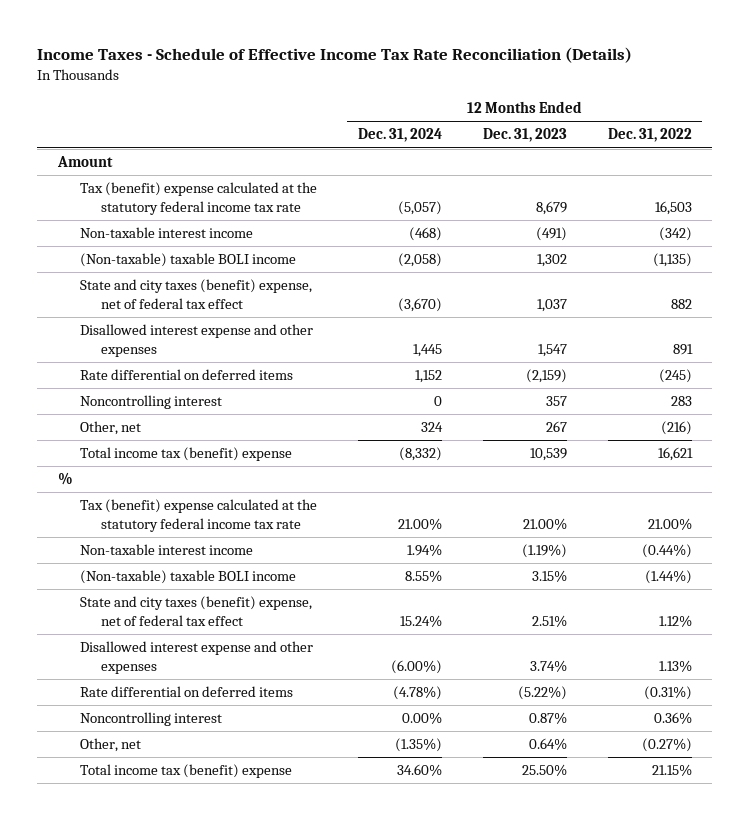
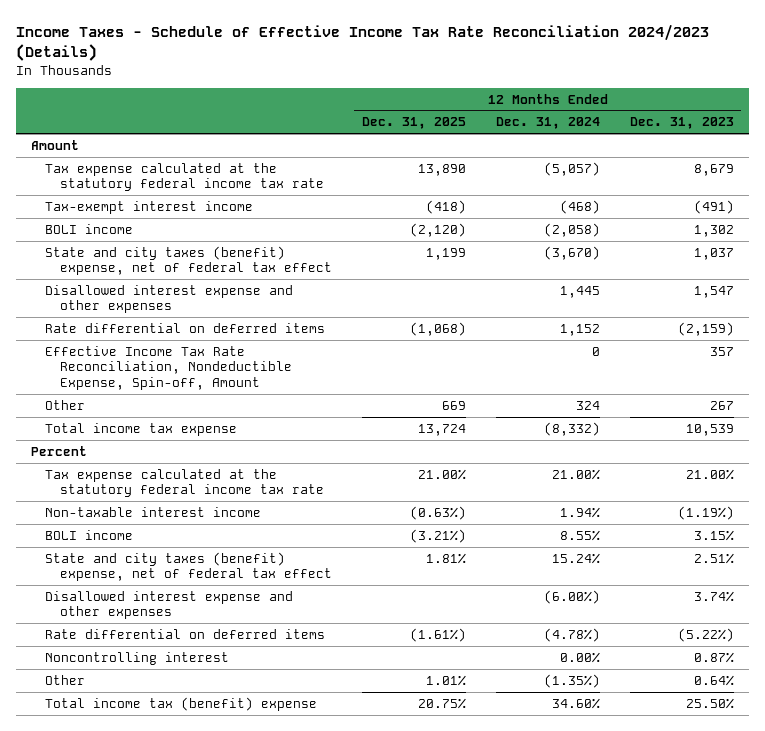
- Income Taxes - Schedule of Effective Income Tax Rate Reconciliation (Details)
+ Income Taxes - Schedule of Effective Income Tax Rate Reconciliation 2024/2023 (Details)
- | 12 Months Ended Dec. 31, 2024 | 12 Months Ended Dec. 31, 2023 | 12 Months Ended Dec. 31, 2022
+ | 12 Months Ended Dec. 31, 2025 | 12 Months Ended Dec. 31, 2024 | 12 Months Ended Dec. 31, 2023
- Tax (benefit) expense calculated at the statutory federal income tax rate | (5,057) | 8,679 | 16,503
- Non-taxable interest income | (468) | (491) | (342)
- (Non-taxable) taxable BOLI income | (2,058) | 1,302 | (1,135)
+ Tax expense calculated at the statutory federal income tax rate | 13,890 | (5,057) | 8,679
+ Tax-exempt interest income | (418) | (468) | (491)
+ BOLI income | (2,120) | (2,058) | 1,302
- Noncontrolling interest | 0 | 357 | 283
- Other, net | 324 | 267 | (216)
- Total income tax (benefit) expense | (8,332) | 10,539 | 16,621
- %
- Tax (benefit) expense calculated at the statutory federal income tax rate | 21.00% | 21.00% | 21.00%
+ Effective Income Tax Rate Reconciliation, Nondeductible Expense, Spin-off, Amount | | 0 | 357
+ Other | 669 | 324 | 267
+ Total income tax expense | 13,724 | (8,332) | 10,539
+ Percent
+ Tax expense calculated at the statutory federal income tax rate | 21.00% | 21.00% | 21.00%
- (Non-taxable) taxable BOLI income | 8.55% | 3.15% | (1.44%)
+ BOLI income | (3.21%) | 8.55% | 3.15%
- Other, net | (1.35%) | 0.64% | (0.27%)
+ Other | 1.01% | (1.35%) | 0.64%

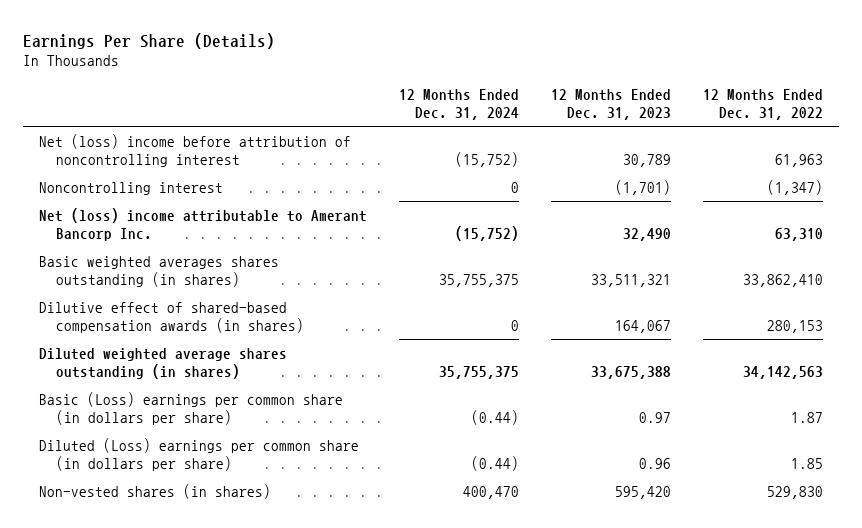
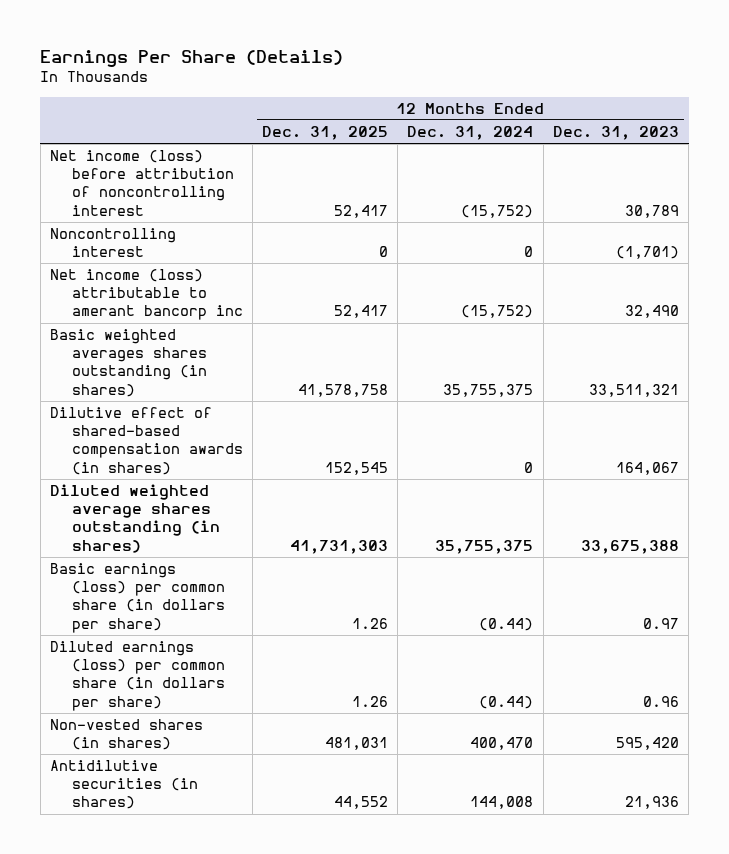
- | 12 Months Ended Dec. 31, 2024 | 12 Months Ended Dec. 31, 2023 | 12 Months Ended Dec. 31, 2022
+ | 12 Months Ended Dec. 31, 2025 | 12 Months Ended Dec. 31, 2024 | 12 Months Ended Dec. 31, 2023
- Net (loss) income before attribution of noncontrolling interest | (15,752) | 30,789 | 61,963
+ Net income (loss) before attribution of noncontrolling interest | 52,417 | (15,752) | 30,789
- Net (loss) income attributable to Amerant Bancorp Inc. | (15,752) | 32,490 | 63,310
+ Net income (loss) attributable to amerant bancorp inc | 52,417 | (15,752) | 32,490
- Basic (Loss) earnings per common share (in dollars per share) | (0.44) | 0.97 | 1.87
- Diluted (Loss) earnings per common share (in dollars per share) | (0.44) | 0.96 | 1.85
+ Basic earnings (loss) per common share (in dollars per share) | 1.26 | (0.44) | 0.97
+ Diluted earnings (loss) per common share (in dollars per share) | 1.26 | (0.44) | 0.96
+ Antidilutive securities (in shares) | 44,552 | 144,008 | 21,936

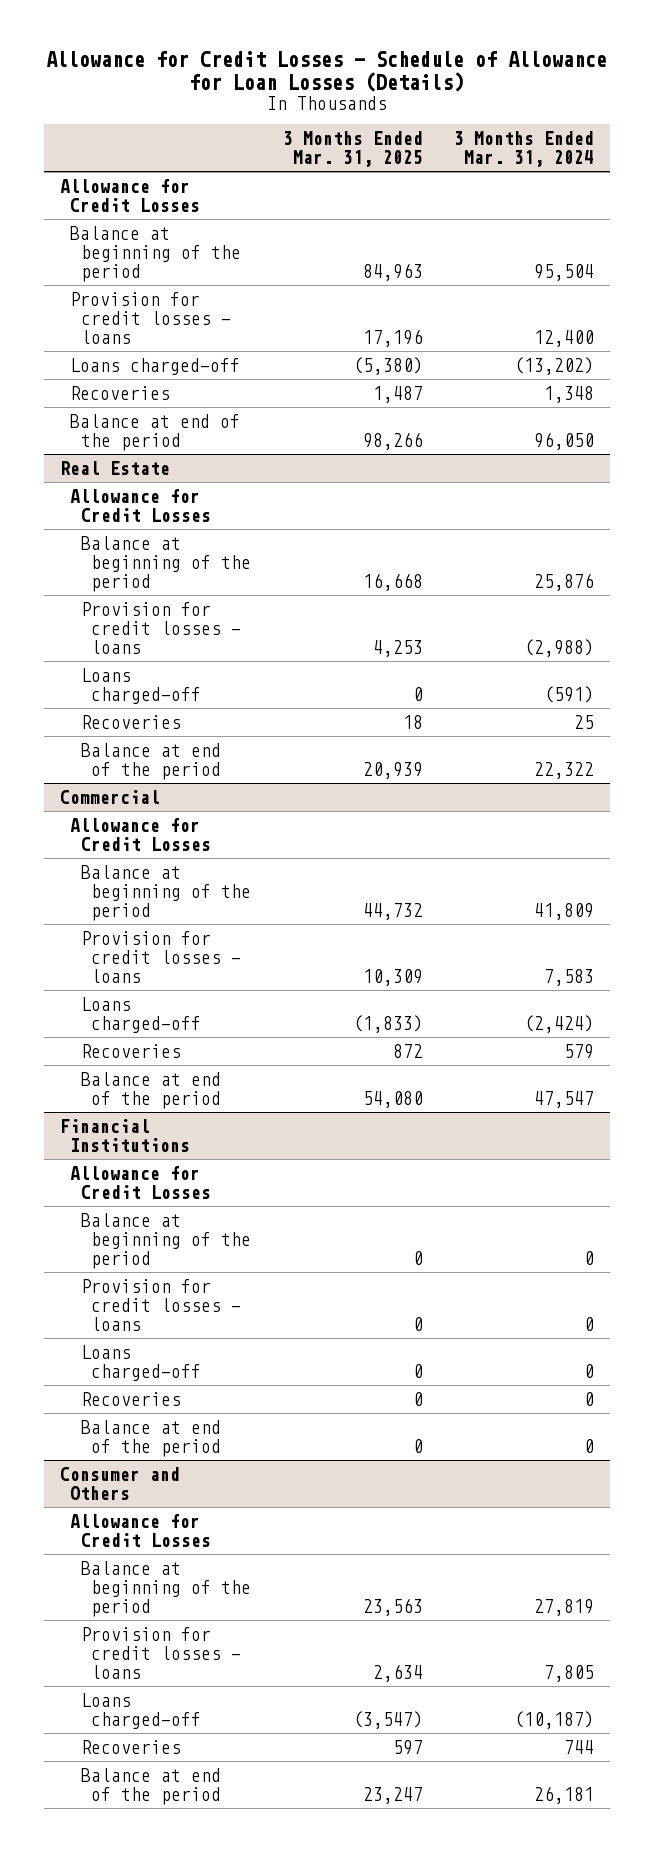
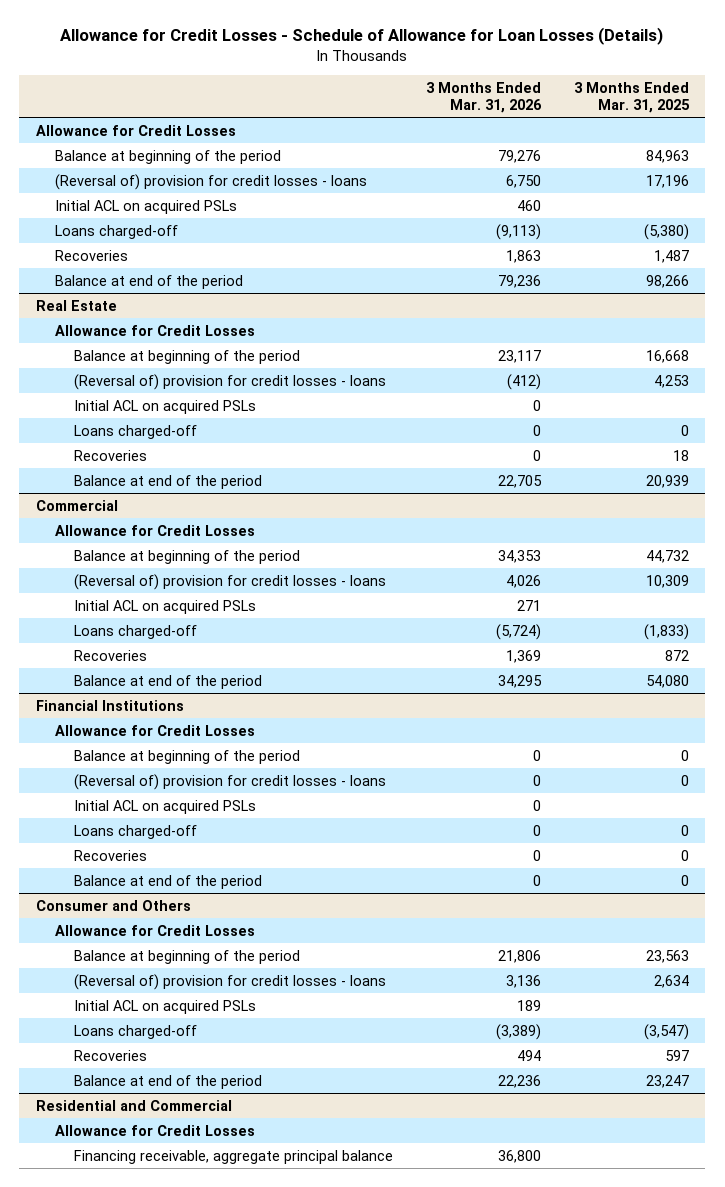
- | 3 Months Ended Mar. 31, 2025 | 3 Months Ended Mar. 31, 2024
+ | 3 Months Ended Mar. 31, 2026 | 3 Months Ended Mar. 31, 2025
- Provision for credit losses - loans | 17,196 | 12,400
+ (Reversal of) provision for credit losses - loans | 6,750 | 17,196
+ Initial ACL on acquired PSLs | 460 |
@ Real Estate
- Provision for credit losses - loans | 4,253 | (2,988)
+ (Reversal of) provision for credit losses - loans | (412) | 4,253
+ Initial ACL on acquired PSLs | 0 |
@ Commercial
- Provision for credit losses - loans | 10,309 | 7,583
+ (Reversal of) provision for credit losses - loans | 4,026 | 10,309
+ Initial ACL on acquired PSLs | 271 |
@ Financial Institutions
- Provision for credit losses - loans | 0 | 0
+ (Reversal of) provision for credit losses - loans | 0 | 0
+ Initial ACL on acquired PSLs | 0 |
@ Consumer and Others
- Provision for credit losses - loans | 2,634 | 7,805
+ (Reversal of) provision for credit losses - loans | 3,136 | 2,634
+ Initial ACL on acquired PSLs | 189 |
+ Residential and Commercial
+ Allowance for Credit Losses
+ Financing receivable, aggregate principal balance | 36,800 |

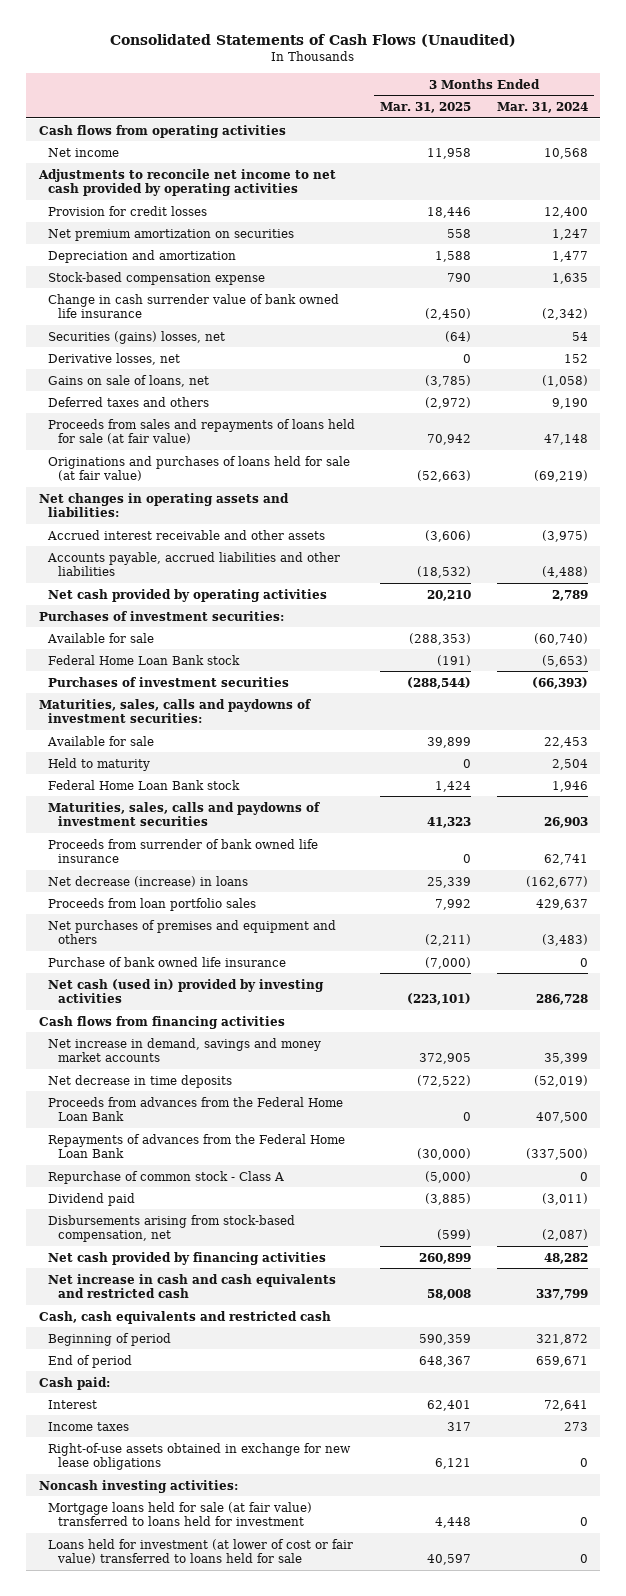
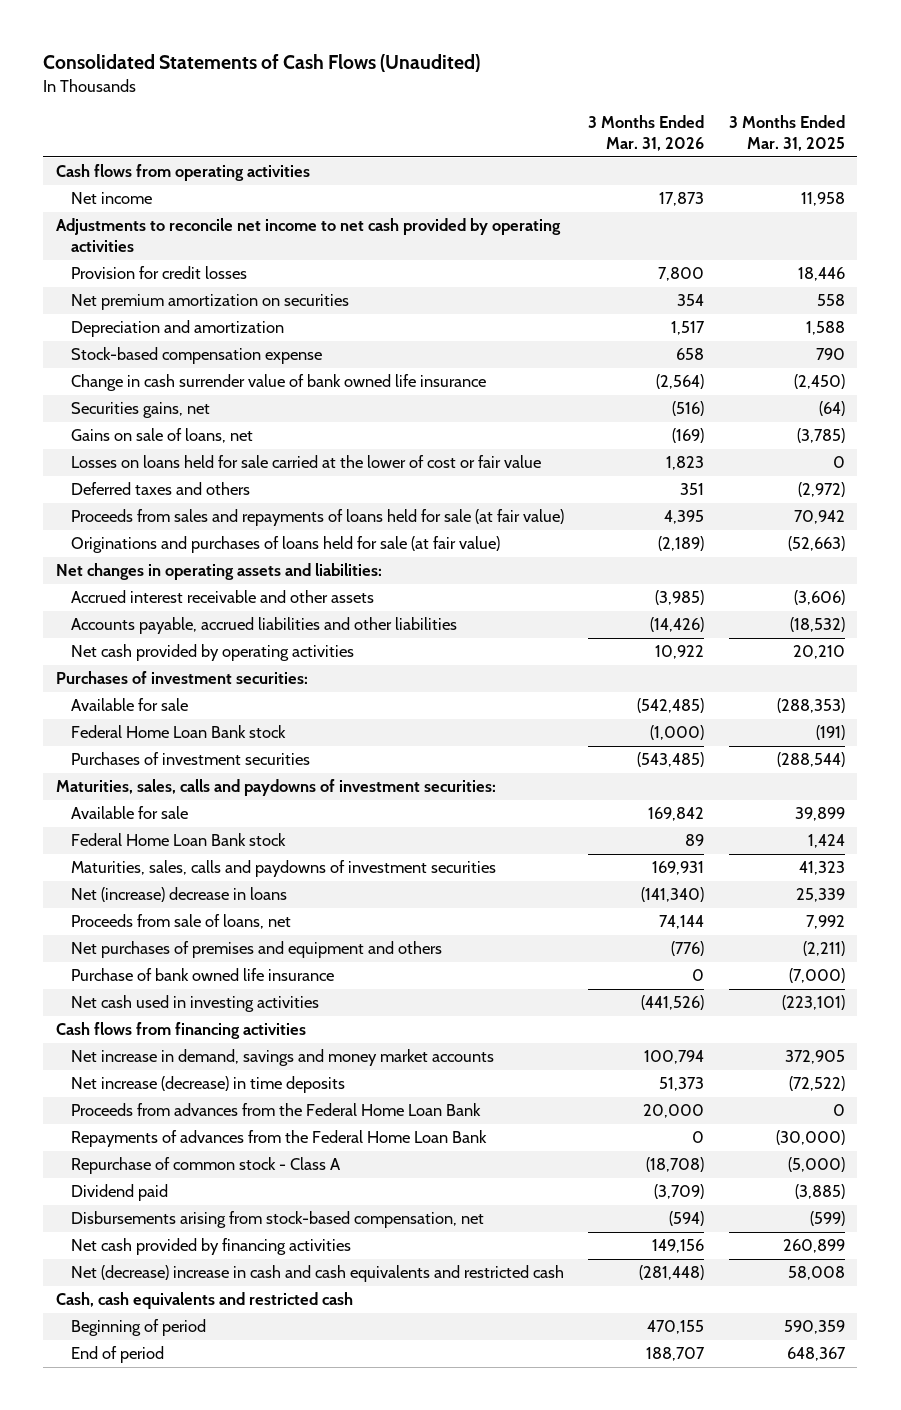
- | 3 Months Ended Mar. 31, 2025 | 3 Months Ended Mar. 31, 2024
+ | 3 Months Ended Mar. 31, 2026 | 3 Months Ended Mar. 31, 2025
- Securities (gains) losses, net | (64) | 54
- Derivative losses, net | 0 | 152
+ Securities gains, net | (516) | (64)
+ Losses on loans held for sale carried at the lower of cost or fair value | 1,823 | 0
- Held to maturity | 0 | 2,504
- Proceeds from surrender of bank owned life insurance | 0 | 62,741
- Net decrease (increase) in loans | 25,339 | (162,677)
- Proceeds from loan portfolio sales | 7,992 | 429,637
+ Net (increase) decrease in loans | (141,340) | 25,339
+ Proceeds from sale of loans, net | 74,144 | 7,992
- Net cash (used in) provided by investing activities | (223,101) | 286,728
+ Net cash used in investing activities | (441,526) | (223,101)
- Net decrease in time deposits | (72,522) | (52,019)
+ Net increase (decrease) in time deposits | 51,373 | (72,522)
- Net increase in cash and cash equivalents and restricted cash | 58,008 | 337,799
+ Net (decrease) increase in cash and cash equivalents and restricted cash | (281,448) | 58,008
- Cash paid:
- Interest | 62,401 | 72,641
- Income taxes | 317 | 273
- Right-of-use assets obtained in exchange for new lease obligations | 6,121 | 0
- Noncash investing activities:
- Mortgage loans held for sale (at fair value) transferred to loans held for investment | 4,448 | 0
- Loans held for investment (at lower of cost or fair value) transferred to loans held for sale | 40,597 | 0

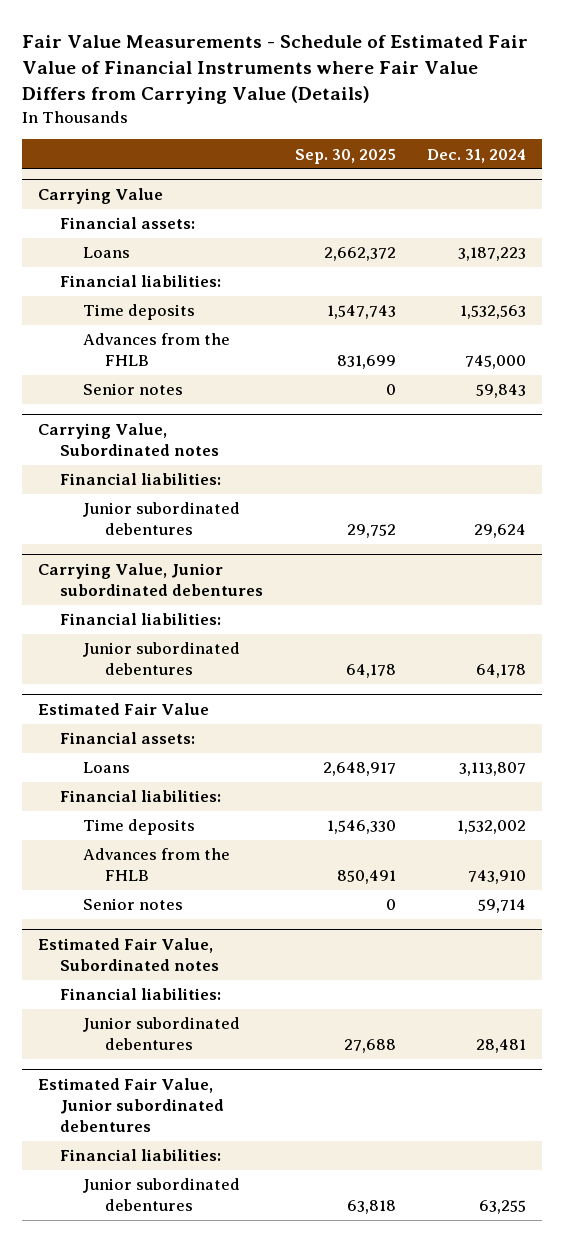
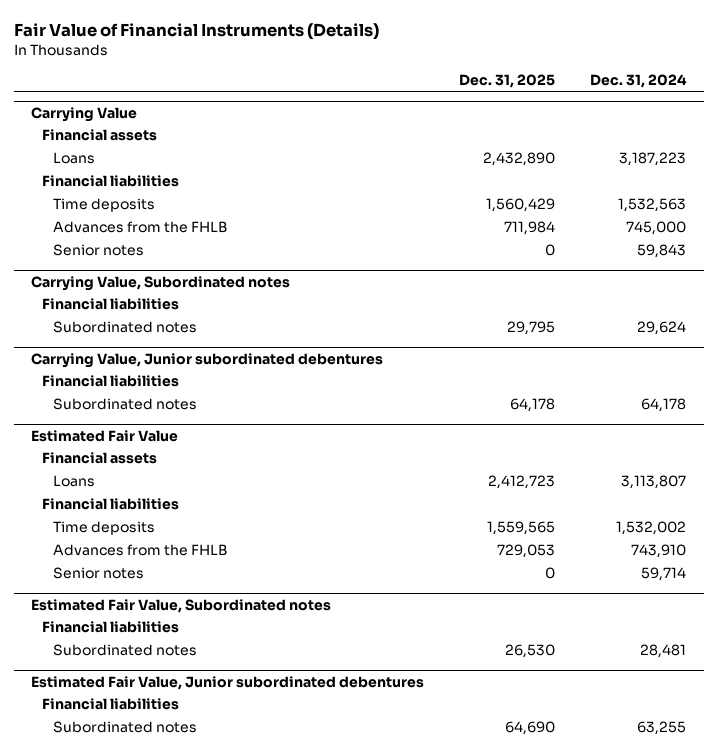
- Fair Value Measurements - Schedule of Estimated Fair Value of Financial Instruments where Fair Value Differs from Carrying Value (Details)
+ Fair Value of Financial Instruments (Details)
- | Sep. 30, 2025 | Dec. 31, 2024
+ | Dec. 31, 2025 | Dec. 31, 2024
@ Carrying Value
- Financial assets:
+ Financial assets
- Financial liabilities:
+ Financial liabilities
@ Carrying Value, Subordinated notes
- Financial liabilities:
- Junior subordinated debentures | 29,752 | 29,624
+ Financial liabilities
+ Subordinated notes | 29,795 | 29,624
@ Carrying Value, Junior subordinated debentures
- Financial liabilities:
- Junior subordinated debentures | 64,178 | 64,178
+ Financial liabilities
+ Subordinated notes | 64,178 | 64,178
@ Estimated Fair Value
- Financial assets:
+ Financial assets
- Financial liabilities:
+ Financial liabilities
@ Estimated Fair Value, Subordinated notes
- Financial liabilities:
- Junior subordinated debentures | 27,688 | 28,481
+ Financial liabilities
+ Subordinated notes | 26,530 | 28,481
@ Estimated Fair Value, Junior subordinated debentures
- Financial liabilities:
- Junior subordinated debentures | 63,818 | 63,255
+ Financial liabilities
+ Subordinated notes | 64,690 | 63,255

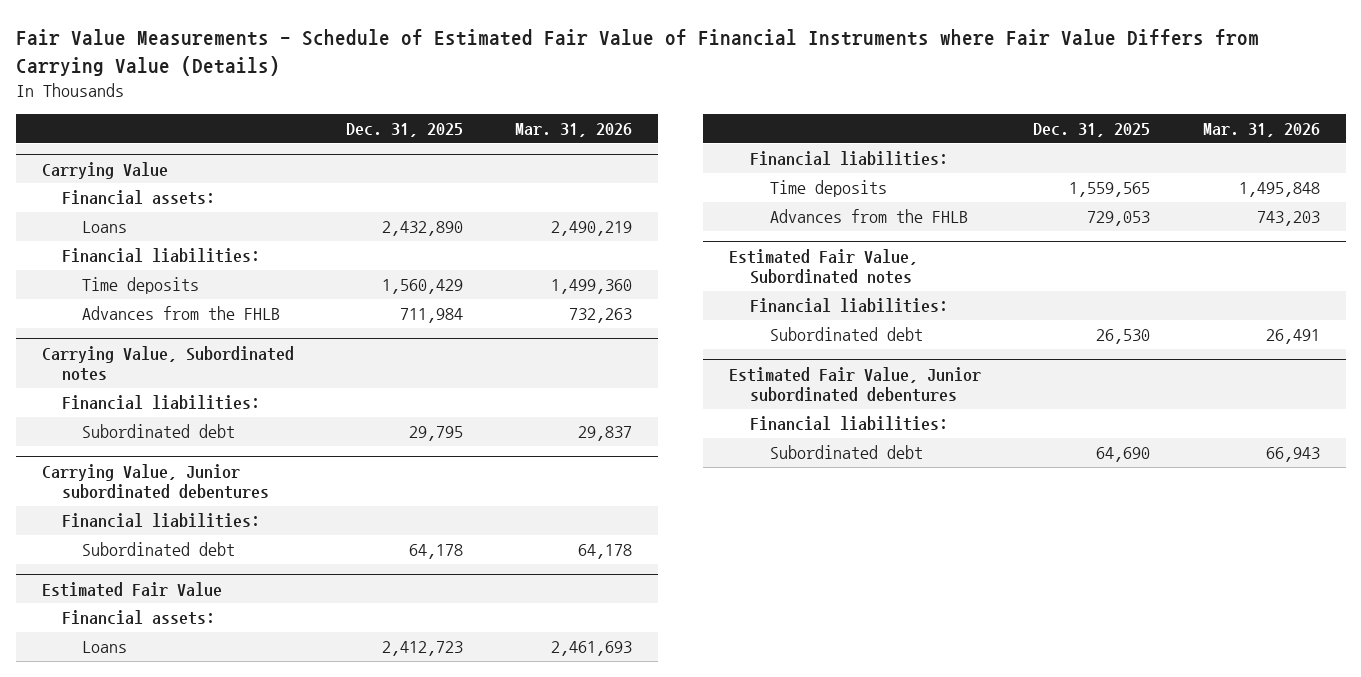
- Fair Value of Financial Instruments (Details)
+ Fair Value Measurements - Schedule of Estimated Fair Value of Financial Instruments where Fair Value Differs from Carrying Value (Details)
- | Dec. 31, 2025 | Dec. 31, 2024
+ | Dec. 31, 2025 | Mar. 31, 2026
@ Carrying Value
- Financial assets
+ Financial assets:
- Financial liabilities
+ Financial liabilities:
- Senior notes | 0 | 59,843
@ Carrying Value, Subordinated notes
- Financial liabilities
- Subordinated notes | 29,795 | 29,624
+ Financial liabilities:
+ Subordinated debt | 29,795 | 29,837
@ Carrying Value, Junior subordinated debentures
- Financial liabilities
- Subordinated notes | 64,178 | 64,178
+ Financial liabilities:
+ Subordinated debt | 64,178 | 64,178
@ Estimated Fair Value
- Financial assets
+ Financial assets:
- Financial liabilities
+ Financial liabilities:
- Senior notes | 0 | 59,714
@ Estimated Fair Value, Subordinated notes
- Financial liabilities
- Subordinated notes | 26,530 | 28,481
+ Financial liabilities:
+ Subordinated debt | 26,530 | 26,491
@ Estimated Fair Value, Junior subordinated debentures
- Financial liabilities
- Subordinated notes | 64,690 | 63,255
+ Financial liabilities:
+ Subordinated debt | 64,690 | 66,943

